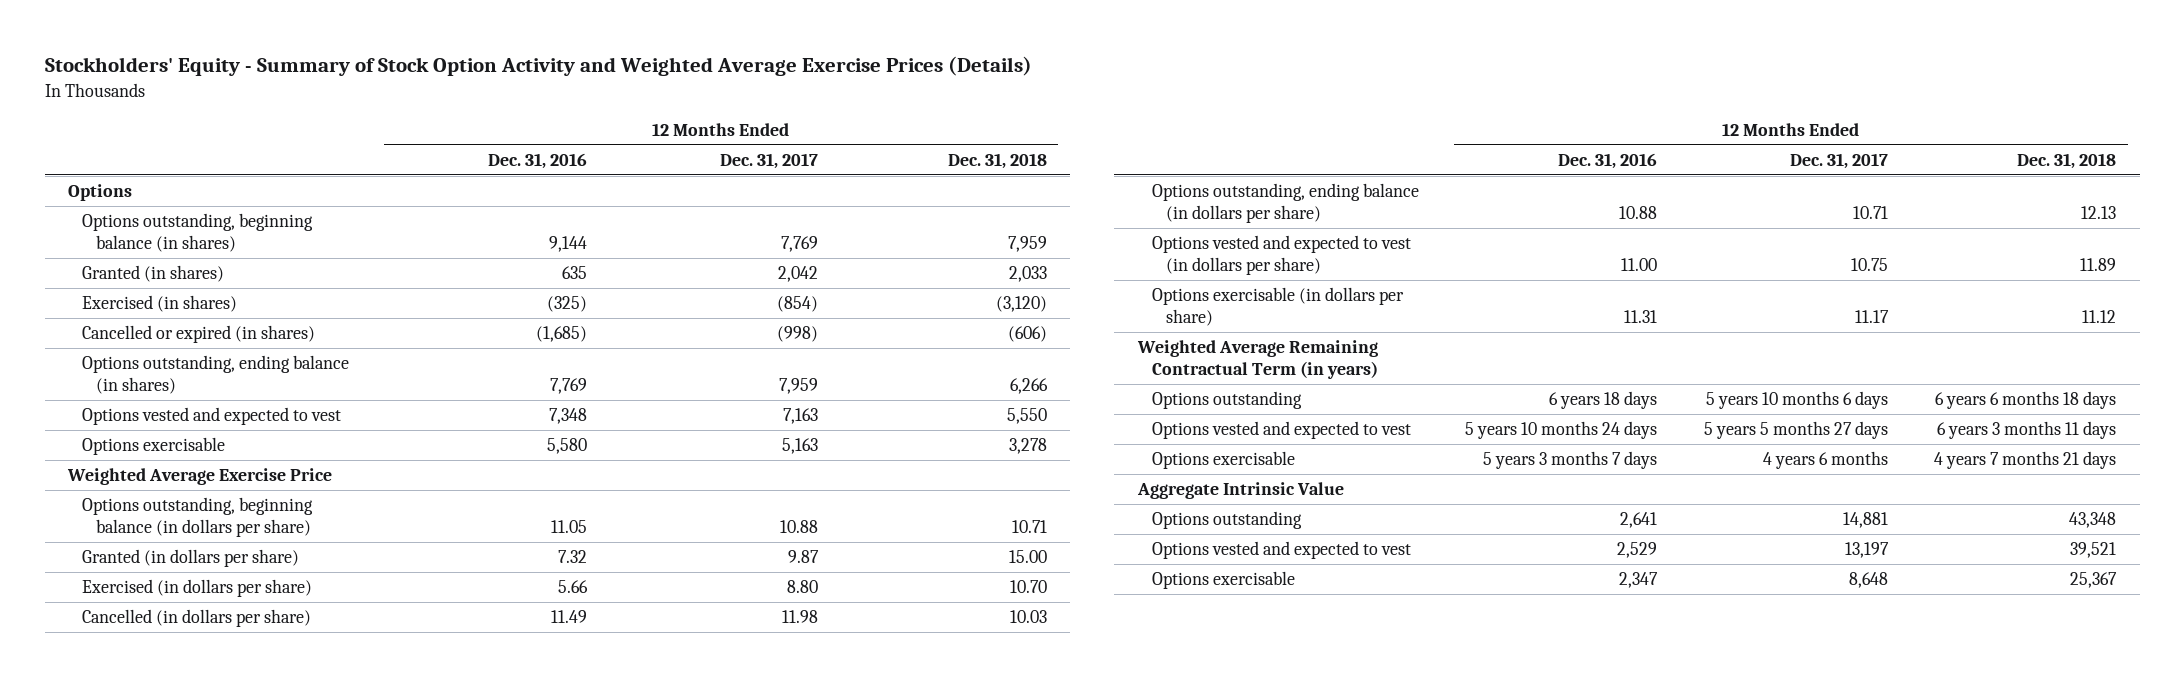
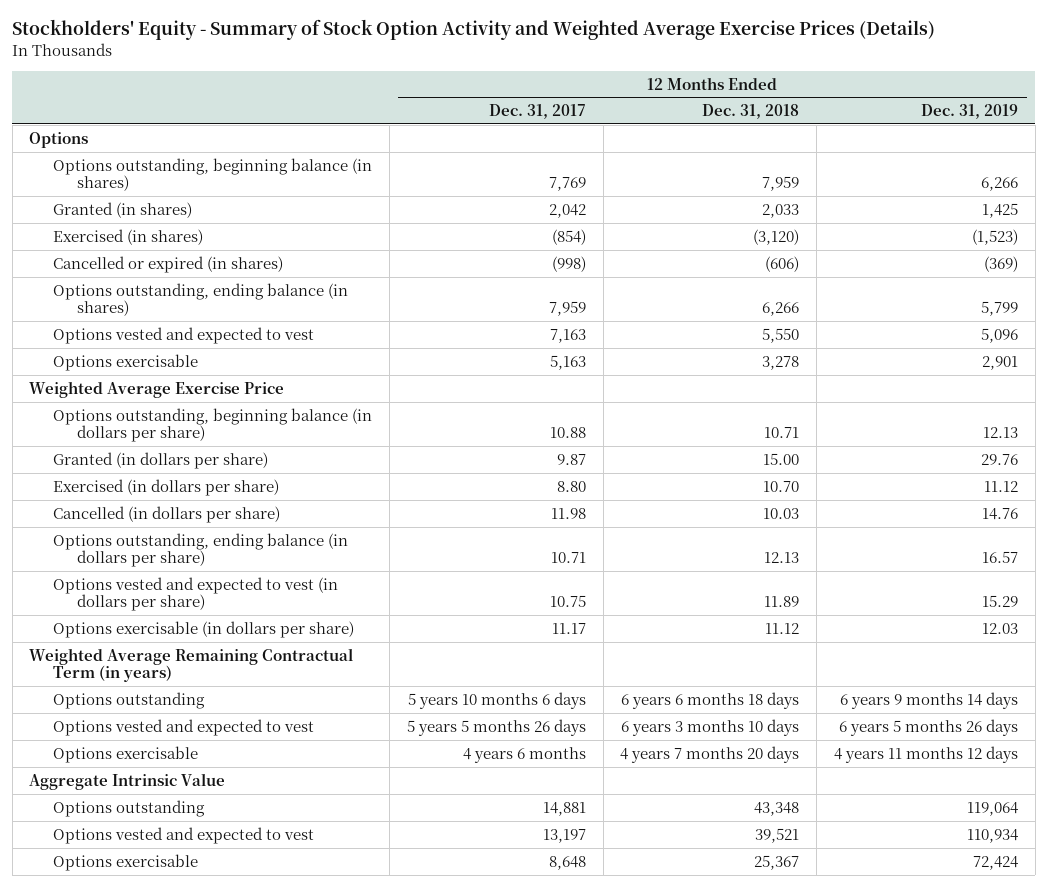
- | 12 Months Ended Dec. 31, 2016 | 12 Months Ended Dec. 31, 2017 | 12 Months Ended Dec. 31, 2018
+ | 12 Months Ended Dec. 31, 2017 | 12 Months Ended Dec. 31, 2018 | 12 Months Ended Dec. 31, 2019
- Options vested and expected to vest | 5 years 10 months 24 days | 5 years 5 months 27 days | 6 years 3 months 11 days
- Options exercisable | 5 years 3 months 7 days | 4 years 6 months | 4 years 7 months 21 days
+ Options vested and expected to vest | 5 years 5 months 26 days | 6 years 3 months 10 days | 6 years 5 months 26 days
+ Options exercisable | 4 years 6 months | 4 years 7 months 20 days | 4 years 11 months 12 days

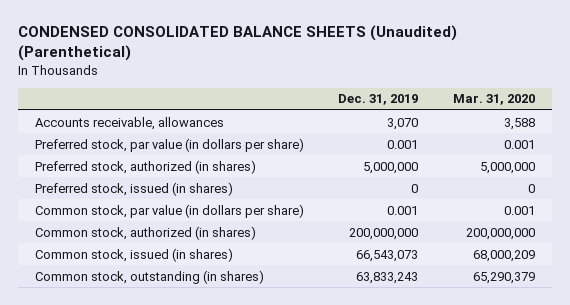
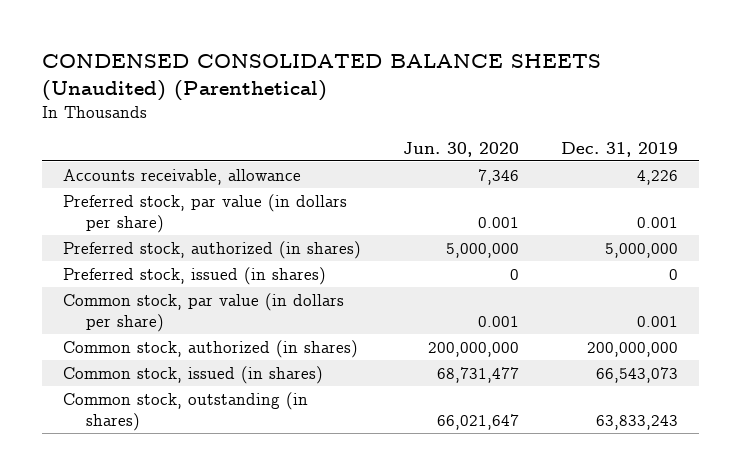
- | Dec. 31, 2019 | Mar. 31, 2020
+ | Jun. 30, 2020 | Dec. 31, 2019
- Accounts receivable, allowances | 3,070 | 3,588
+ Accounts receivable, allowance | 7,346 | 4,226

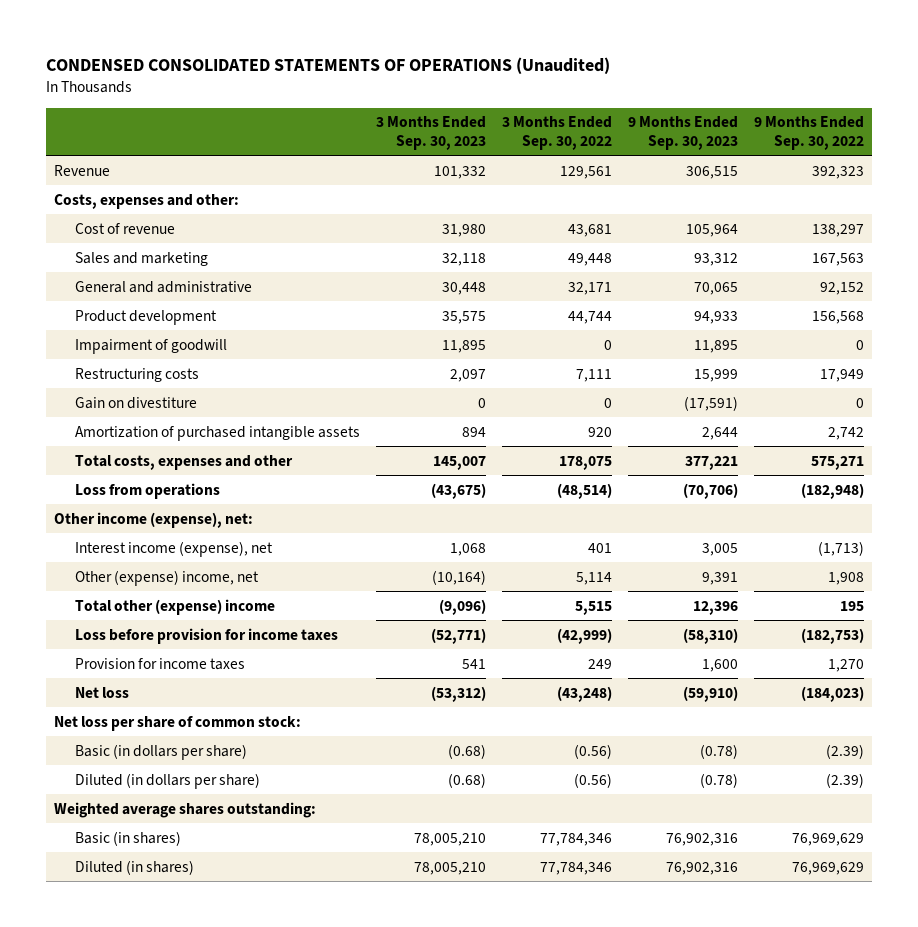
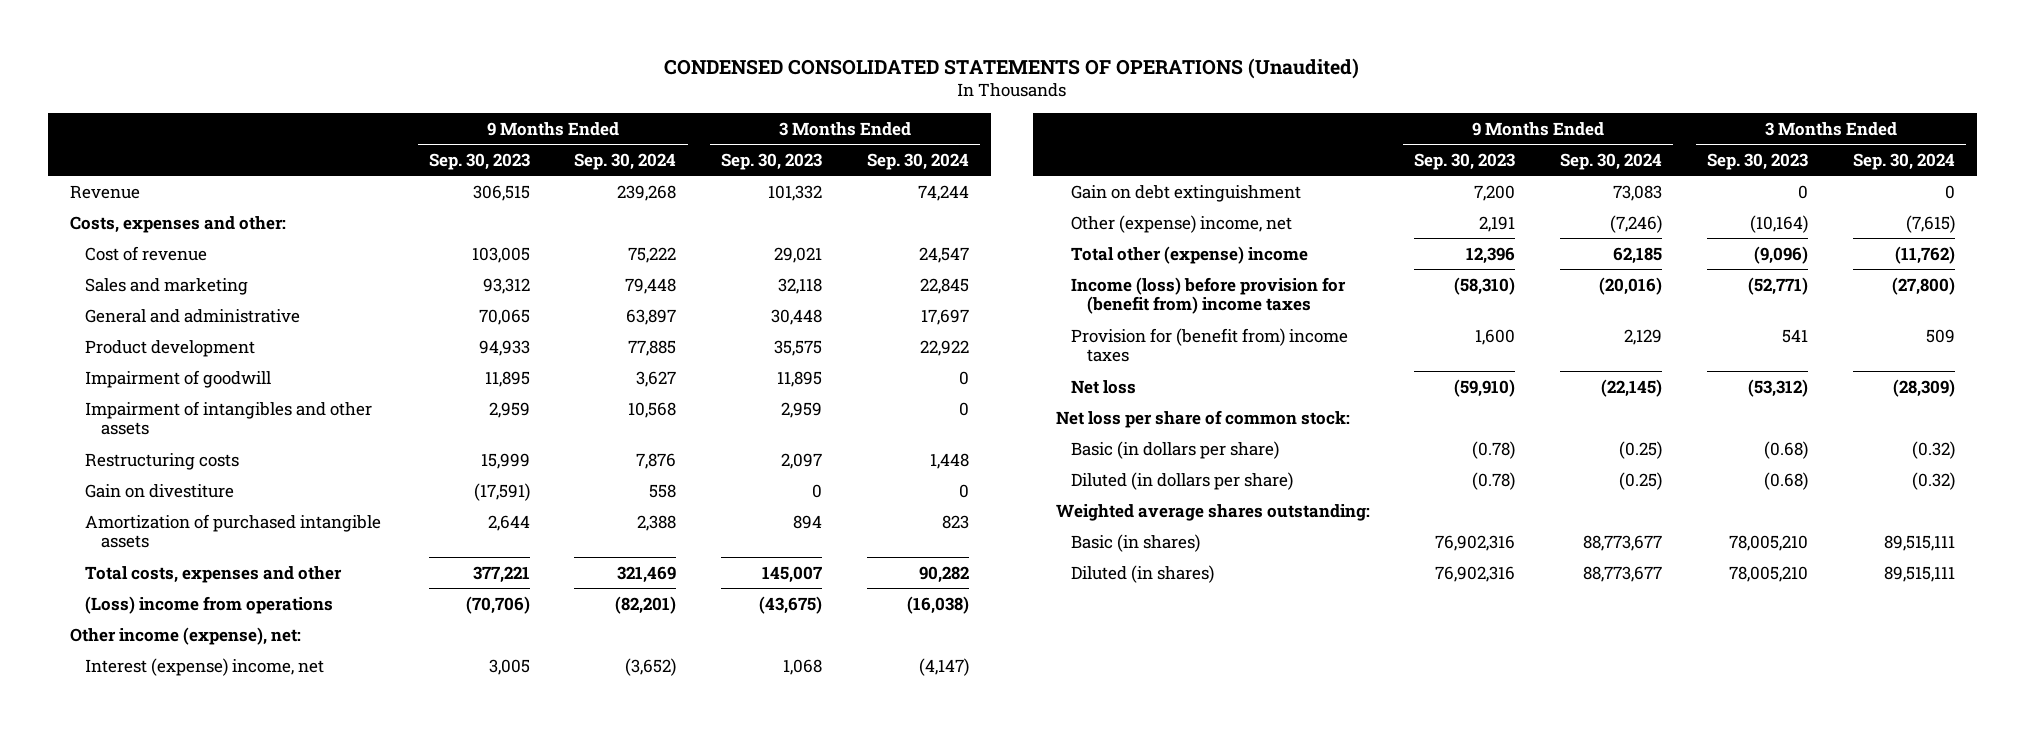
- | 3 Months Ended Sep. 30, 2023 | 3 Months Ended Sep. 30, 2022 | 9 Months Ended Sep. 30, 2023 | 9 Months Ended Sep. 30, 2022
+ | 9 Months Ended Sep. 30, 2023 | 9 Months Ended Sep. 30, 2024 | 3 Months Ended Sep. 30, 2023 | 3 Months Ended Sep. 30, 2024
- Cost of revenue | 31,980 | 43,681 | 105,964 | 138,297
+ Cost of revenue | 103,005 | 75,222 | 29,021 | 24,547
+ Impairment of intangibles and other assets | 2,959 | 10,568 | 2,959 | 0
- Loss from operations | (43,675) | (48,514) | (70,706) | (182,948)
+ (Loss) income from operations | (70,706) | (82,201) | (43,675) | (16,038)
- Interest income (expense), net | 1,068 | 401 | 3,005 | (1,713)
- Other (expense) income, net | (10,164) | 5,114 | 9,391 | 1,908
+ Interest (expense) income, net | 3,005 | (3,652) | 1,068 | (4,147)
+ Gain on debt extinguishment | 7,200 | 73,083 | 0 | 0
+ Other (expense) income, net | 2,191 | (7,246) | (10,164) | (7,615)
- Loss before provision for income taxes | (52,771) | (42,999) | (58,310) | (182,753)
- Provision for income taxes | 541 | 249 | 1,600 | 1,270
+ Income (loss) before provision for (benefit from) income taxes | (58,310) | (20,016) | (52,771) | (27,800)
+ Provision for (benefit from) income taxes | 1,600 | 2,129 | 541 | 509

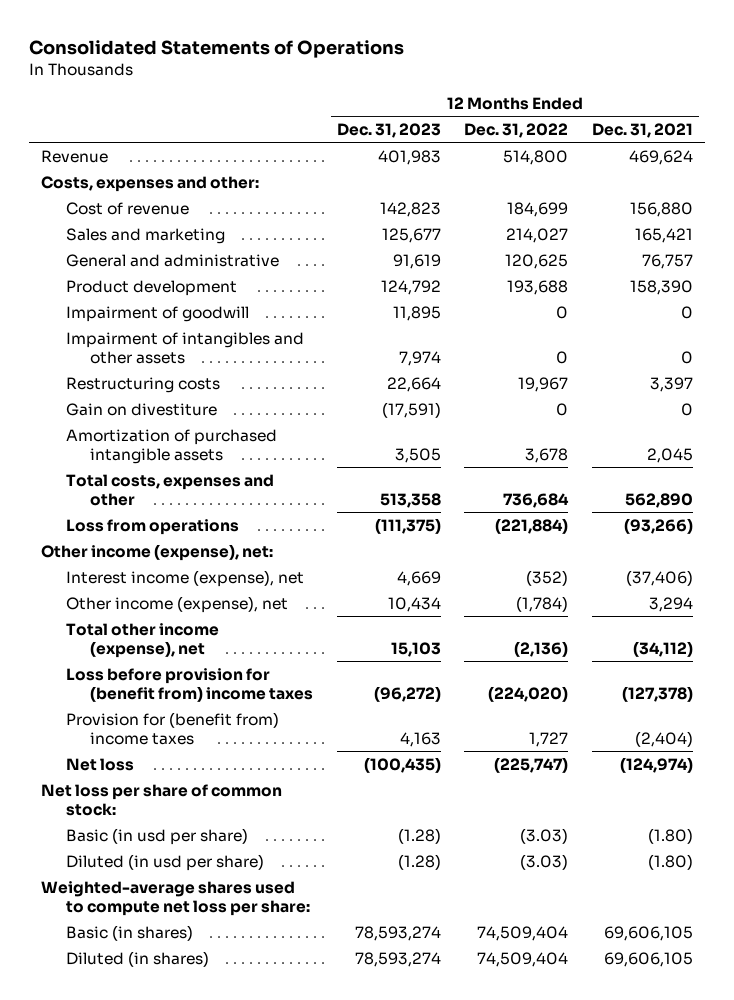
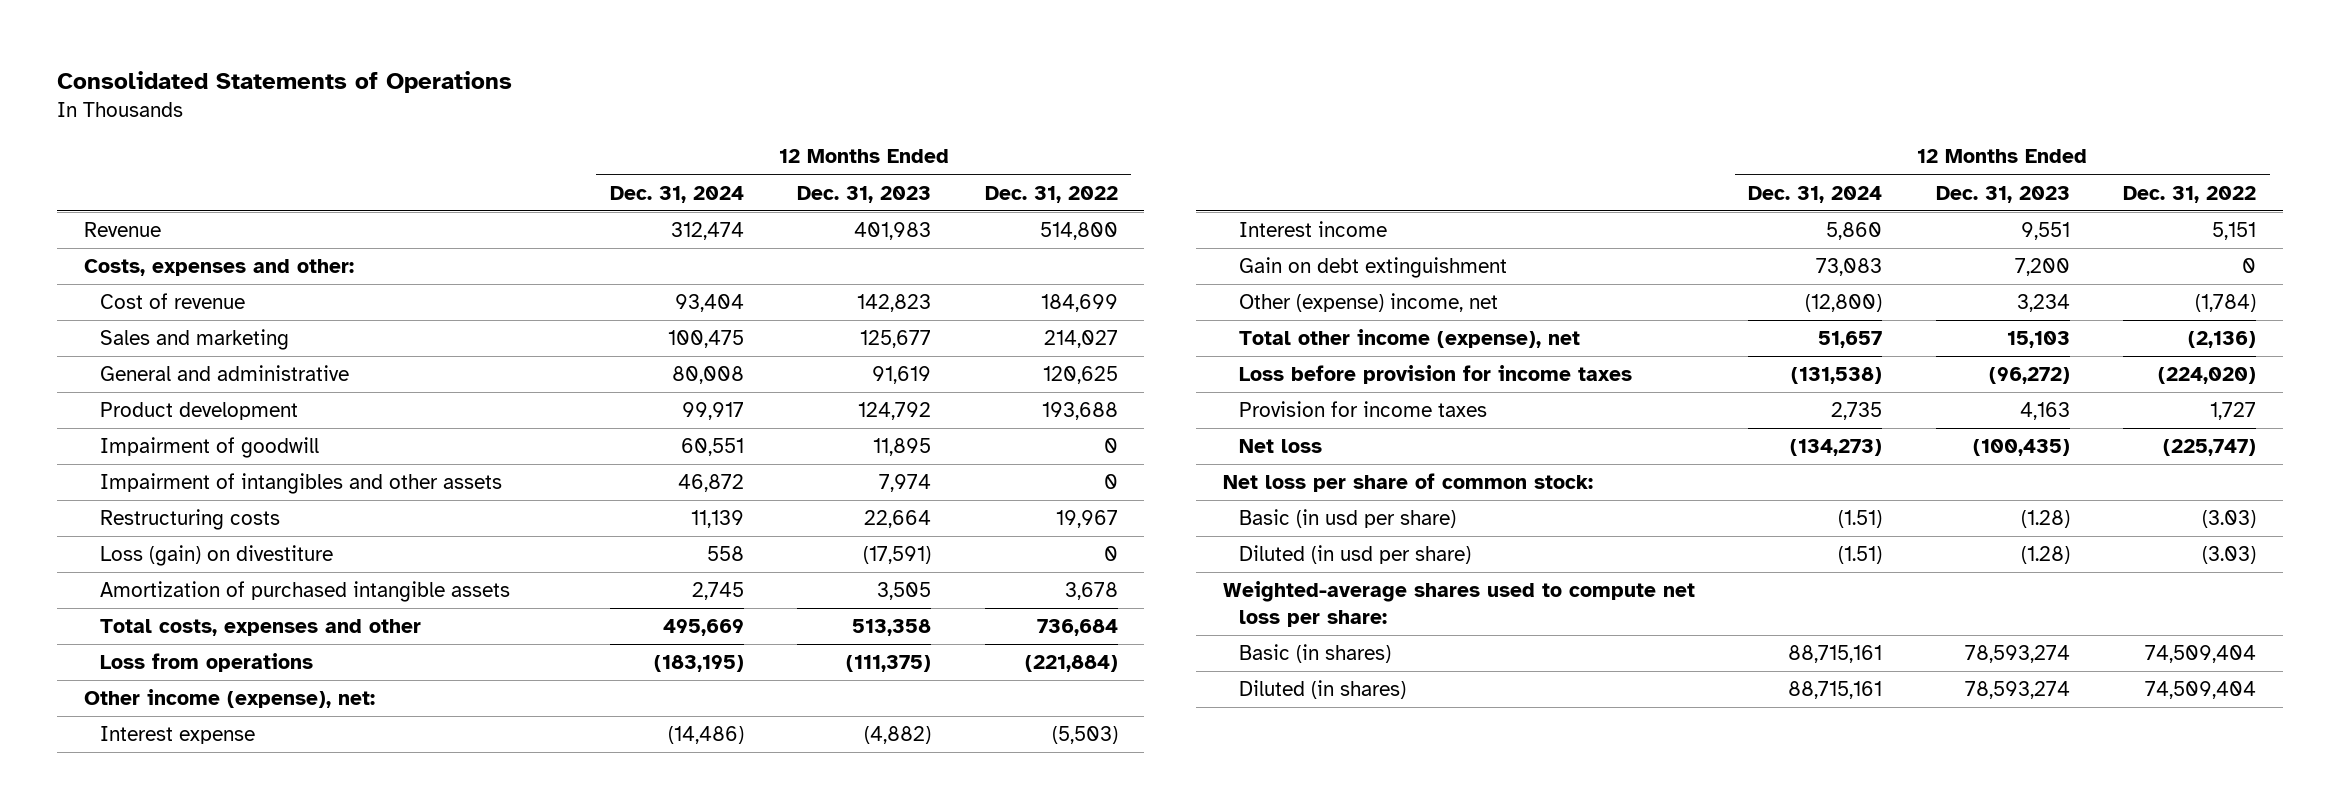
- | 12 Months Ended Dec. 31, 2023 | 12 Months Ended Dec. 31, 2022 | 12 Months Ended Dec. 31, 2021
+ | 12 Months Ended Dec. 31, 2024 | 12 Months Ended Dec. 31, 2023 | 12 Months Ended Dec. 31, 2022
- Gain on divestiture | (17,591) | 0 | 0
+ Loss (gain) on divestiture | 558 | (17,591) | 0
- Interest income (expense), net | 4,669 | (352) | (37,406)
- Other income (expense), net | 10,434 | (1,784) | 3,294
+ Interest expense | (14,486) | (4,882) | (5,503)
+ Interest income | 5,860 | 9,551 | 5,151
+ Gain on debt extinguishment | 73,083 | 7,200 | 0
+ Other (expense) income, net | (12,800) | 3,234 | (1,784)
- Loss before provision for (benefit from) income taxes | (96,272) | (224,020) | (127,378)
- Provision for (benefit from) income taxes | 4,163 | 1,727 | (2,404)
+ Loss before provision for income taxes | (131,538) | (96,272) | (224,020)
+ Provision for income taxes | 2,735 | 4,163 | 1,727

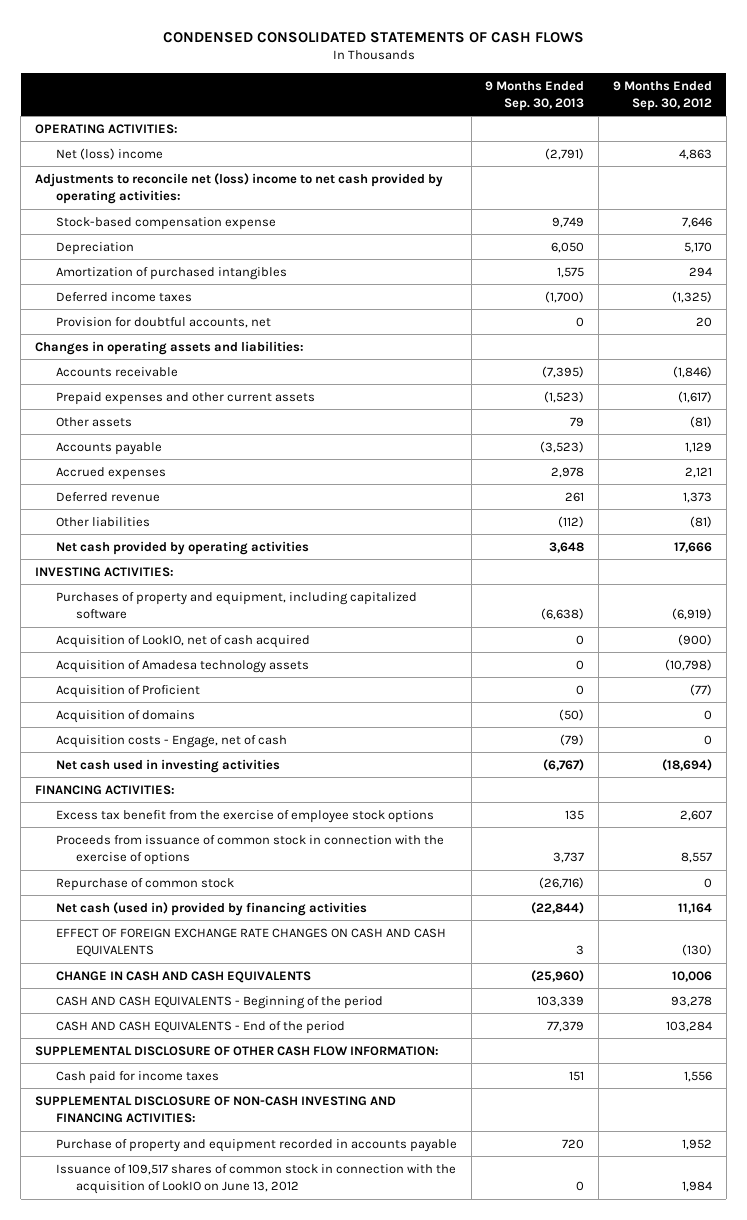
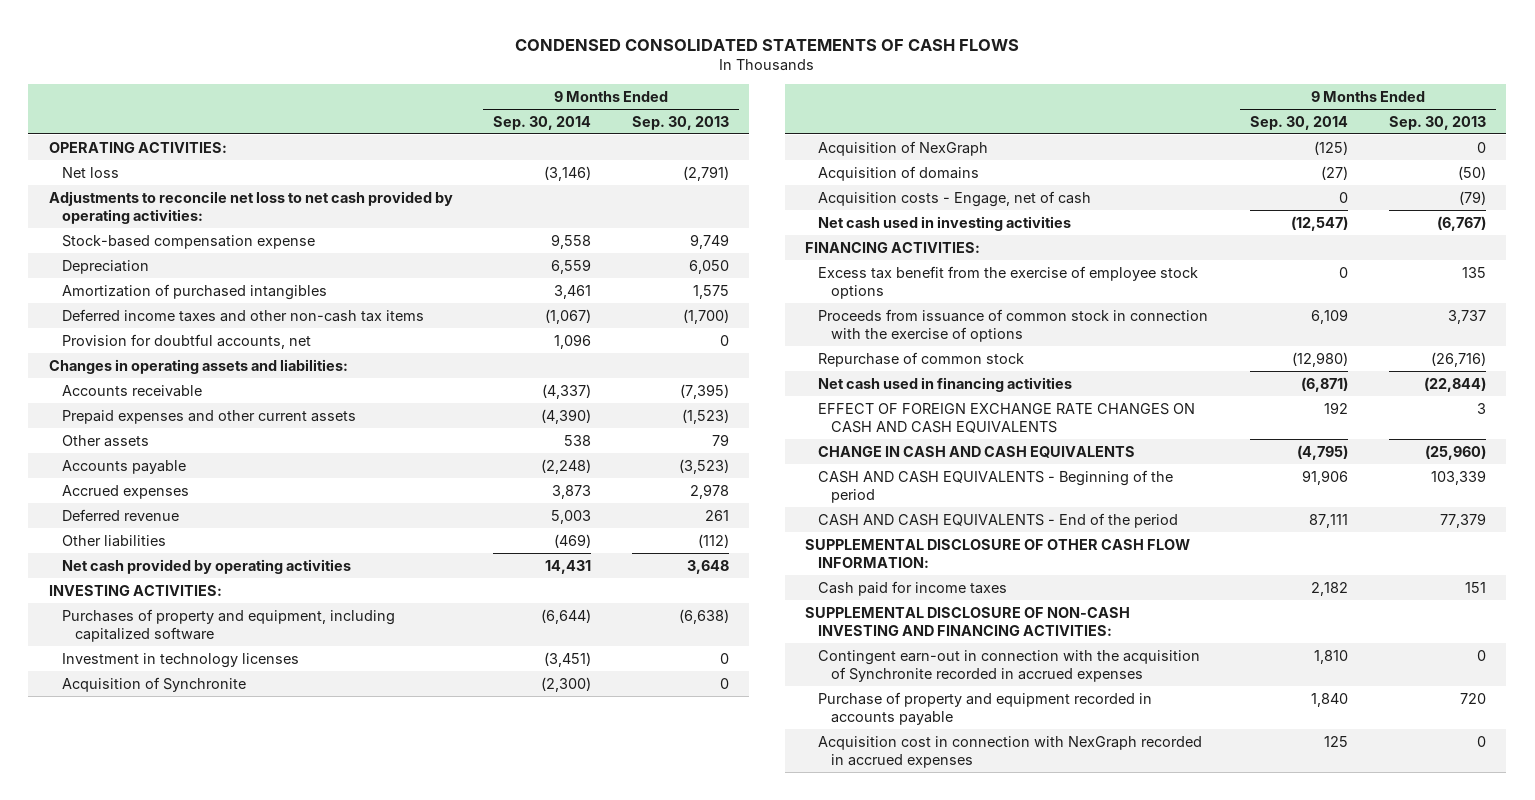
- | 9 Months Ended Sep. 30, 2013 | 9 Months Ended Sep. 30, 2012
+ | 9 Months Ended Sep. 30, 2014 | 9 Months Ended Sep. 30, 2013
- Net (loss) income | (2,791) | 4,863
- Adjustments to reconcile net (loss) income to net cash provided by operating activities:
+ Net loss | (3,146) | (2,791)
+ Adjustments to reconcile net loss to net cash provided by operating activities:
- Deferred income taxes | (1,700) | (1,325)
+ Deferred income taxes and other non-cash tax items | (1,067) | (1,700)
- Acquisition of LookIO, net of cash acquired | 0 | (900)
- Acquisition of Amadesa technology assets | 0 | (10,798)
- Acquisition of Proficient | 0 | (77)
+ Investment in technology licenses | (3,451) | 0
+ Acquisition of Synchronite | (2,300) | 0
+ Acquisition of NexGraph | (125) | 0
- Net cash (used in) provided by financing activities | (22,844) | 11,164
+ Net cash used in financing activities | (6,871) | (22,844)
+ Contingent earn-out in connection with the acquisition of Synchronite recorded in accrued expenses | 1,810 | 0
- Issuance of 109,517 shares of common stock in connection with the acquisition of LookIO on June 13, 2012 | 0 | 1,984
+ Acquisition cost in connection with NexGraph recorded in accrued expenses | 125 | 0

